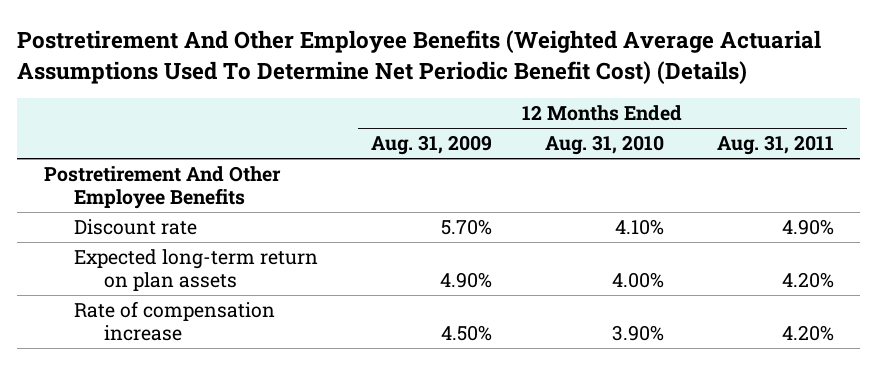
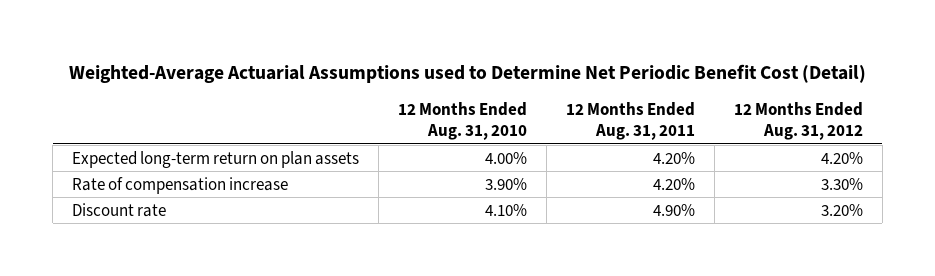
- Postretirement And Other Employee Benefits (Weighted Average Actuarial Assumptions Used To Determine Net Periodic Benefit Cost) (Details)
+ Weighted-Average Actuarial Assumptions used to Determine Net Periodic Benefit Cost (Detail)
- | 12 Months Ended Aug. 31, 2009 | 12 Months Ended Aug. 31, 2010 | 12 Months Ended Aug. 31, 2011
+ | 12 Months Ended Aug. 31, 2010 | 12 Months Ended Aug. 31, 2011 | 12 Months Ended Aug. 31, 2012
- Postretirement And Other Employee Benefits
moved down: Discount rate | 4.10% | 4.90% | 3.20%

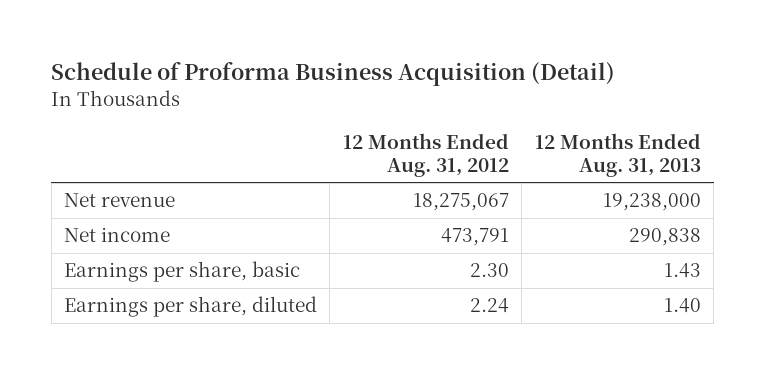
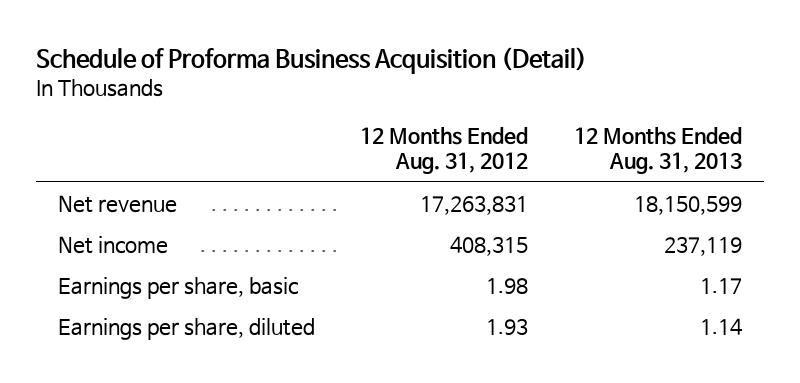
- Net revenue | 18,275,067 | 19,238,000
- Net income | 473,791 | 290,838
- Earnings per share, basic | 2.30 | 1.43
- Earnings per share, diluted | 2.24 | 1.40
+ Net revenue | 17,263,831 | 18,150,599
+ Net income | 408,315 | 237,119
+ Earnings per share, basic | 1.98 | 1.17
+ Earnings per share, diluted | 1.93 | 1.14

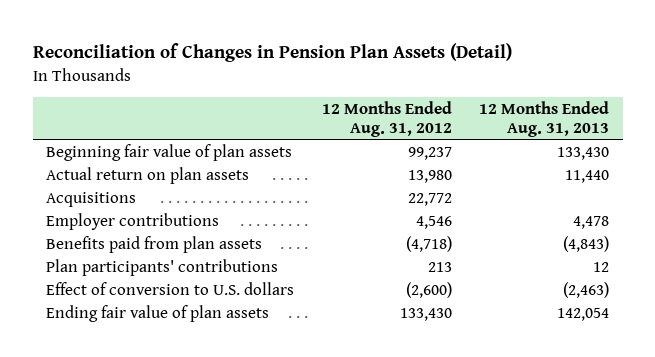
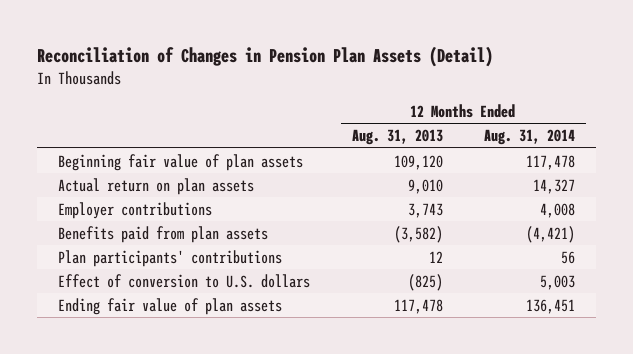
- | 12 Months Ended Aug. 31, 2012 | 12 Months Ended Aug. 31, 2013
+ | 12 Months Ended Aug. 31, 2013 | 12 Months Ended Aug. 31, 2014
- Beginning fair value of plan assets | 99,237 | 133,430
- Actual return on plan assets | 13,980 | 11,440
- Acquisitions | 22,772 |
- Employer contributions | 4,546 | 4,478
- Benefits paid from plan assets | (4,718) | (4,843)
+ Beginning fair value of plan assets | 109,120 | 117,478
+ Actual return on plan assets | 9,010 | 14,327
+ Employer contributions | 3,743 | 4,008
+ Benefits paid from plan assets | (3,582) | (4,421)
- Effect of conversion to U.S. dollars | (2,600) | (2,463)
- Ending fair value of plan assets | 133,430 | 142,054
+ Effect of conversion to U.S. dollars | (825) | 5,003
+ Ending fair value of plan assets | 117,478 | 136,451

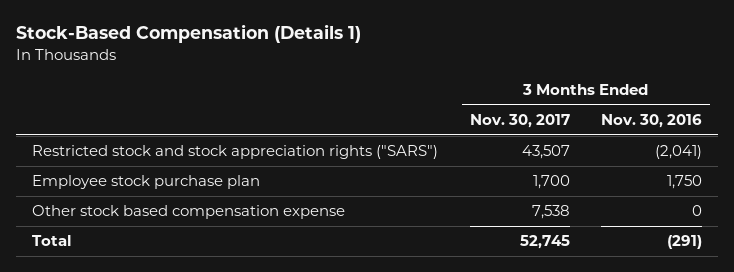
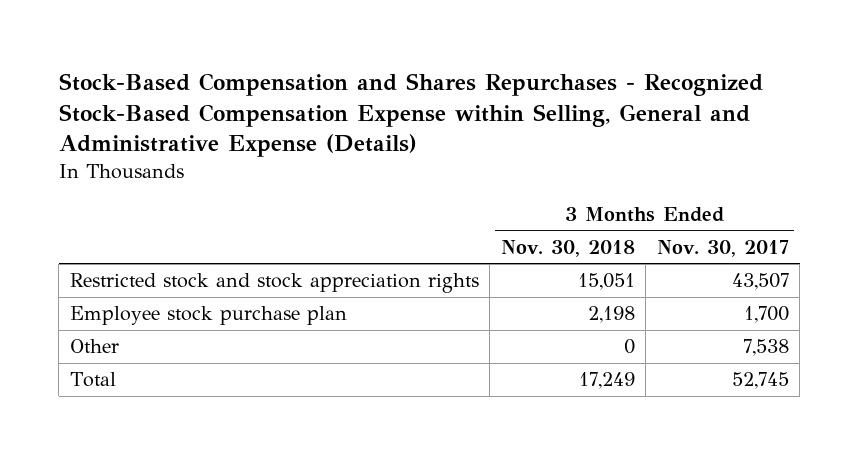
- Stock-Based Compensation (Details 1)
+ Stock-Based Compensation and Shares Repurchases - Recognized Stock-Based Compensation Expense within Selling, General and Administrative Expense (Details)
- | 3 Months Ended Nov. 30, 2017 | 3 Months Ended Nov. 30, 2016
+ | 3 Months Ended Nov. 30, 2018 | 3 Months Ended Nov. 30, 2017
- Restricted stock and stock appreciation rights ("SARS") | 43,507 | (2,041)
+ Restricted stock and stock appreciation rights | 15,051 | 43,507
- Other stock based compensation expense | 7,538 | 0
+ Other | 0 | 7,538

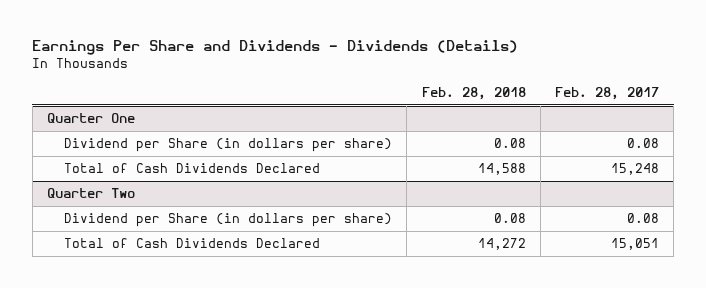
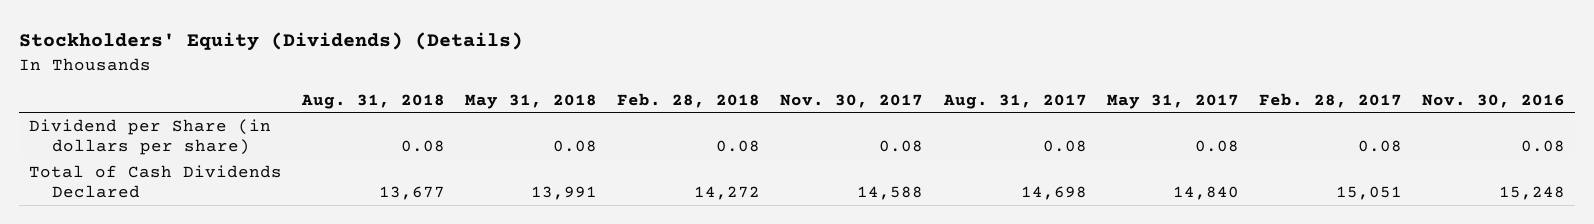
- Earnings Per Share and Dividends - Dividends (Details)
+ Stockholders' Equity (Dividends) (Details)
- | Feb. 28, 2018 | Feb. 28, 2017
+ | Aug. 31, 2018 | May 31, 2018 | Feb. 28, 2018 | Nov. 30, 2017 | Aug. 31, 2017 | May 31, 2017 | Feb. 28, 2017 | Nov. 30, 2016
- Quarter One
- Total of Cash Dividends Declared | 14,588 | 15,248
- Quarter Two
- Dividend per Share (in dollars per share) | 0.08 | 0.08

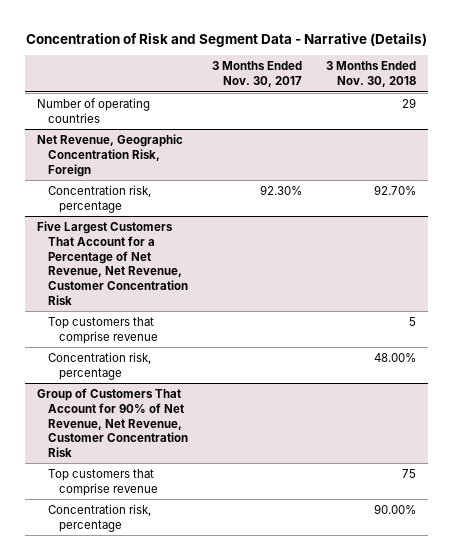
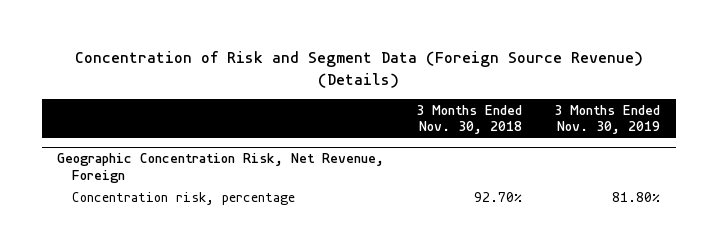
- Concentration of Risk and Segment Data - Narrative (Details)
+ Concentration of Risk and Segment Data (Foreign Source Revenue) (Details)
- | 3 Months Ended Nov. 30, 2017 | 3 Months Ended Nov. 30, 2018
+ | 3 Months Ended Nov. 30, 2018 | 3 Months Ended Nov. 30, 2019
- Number of operating countries | | 29
- Net Revenue, Geographic Concentration Risk, Foreign
+ Geographic Concentration Risk, Net Revenue, Foreign
- Five Largest Customers That Account for a Percentage of Net Revenue, Net Revenue, Customer Concentration Risk
- Top customers that comprise revenue | | 5
- Concentration risk, percentage | | 48.00%
- Group of Customers That Account for 90% of Net Revenue, Net Revenue, Customer Concentration Risk
- Top customers that comprise revenue | | 75
- Concentration risk, percentage | | 90.00%

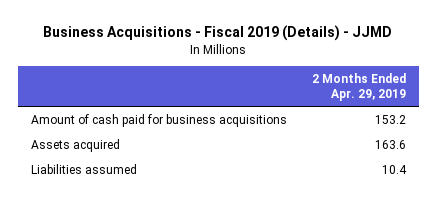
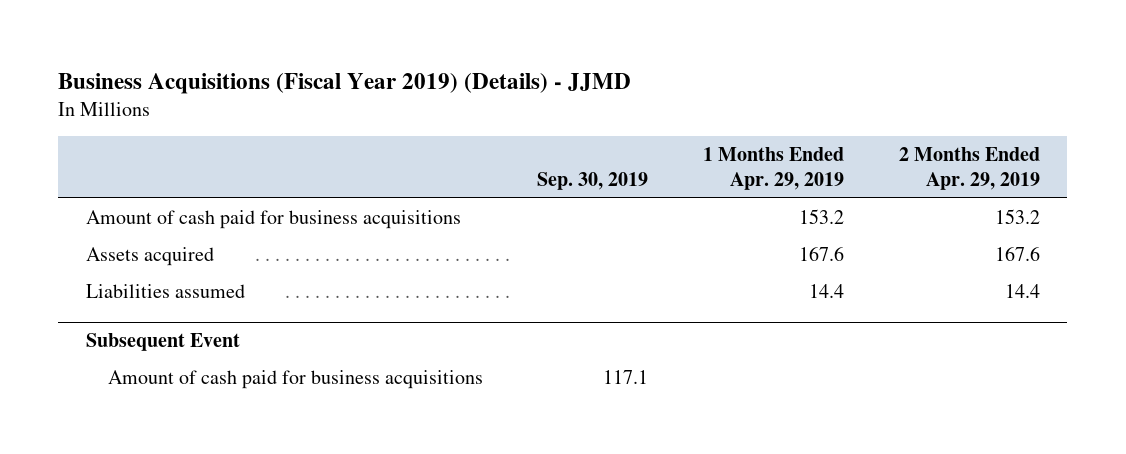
- Business Acquisitions - Fiscal 2019 (Details) - JJMD
+ Business Acquisitions (Fiscal Year 2019) (Details) - JJMD
- | 2 Months Ended Apr. 29, 2019
+ | Sep. 30, 2019 | 1 Months Ended Apr. 29, 2019 | 2 Months Ended Apr. 29, 2019
- Assets acquired | 163.6
- Liabilities assumed | 10.4
+ Assets acquired | | 167.6 | 167.6
+ Liabilities assumed | | 14.4 | 14.4
+ Subsequent Event
+ Amount of cash paid for business acquisitions | 117.1 | |

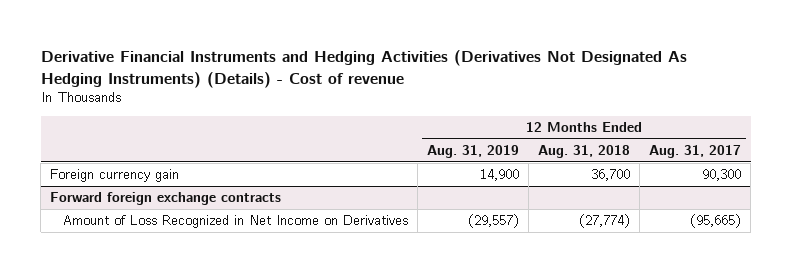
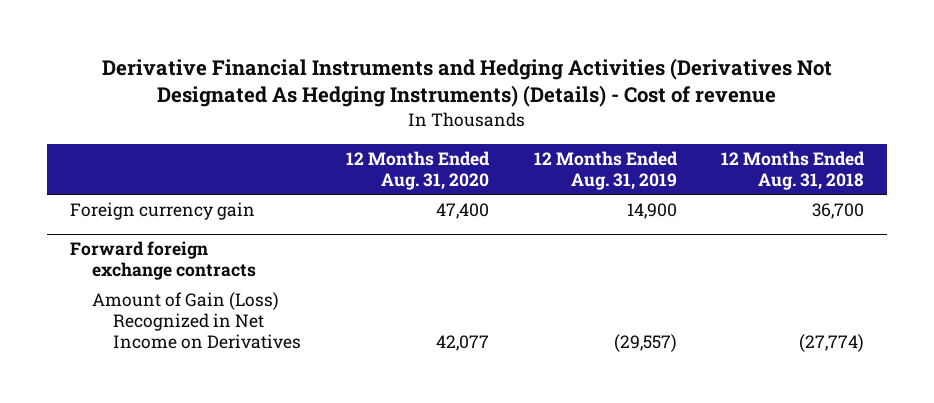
- | 12 Months Ended Aug. 31, 2019 | 12 Months Ended Aug. 31, 2018 | 12 Months Ended Aug. 31, 2017
+ | 12 Months Ended Aug. 31, 2020 | 12 Months Ended Aug. 31, 2019 | 12 Months Ended Aug. 31, 2018
@ Forward foreign exchange contracts
- Amount of Loss Recognized in Net Income on Derivatives | (29,557) | (27,774) | (95,665)
+ Amount of Gain (Loss) Recognized in Net Income on Derivatives | 42,077 | (29,557) | (27,774)

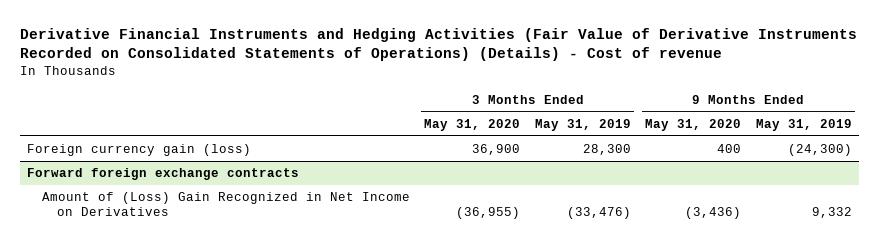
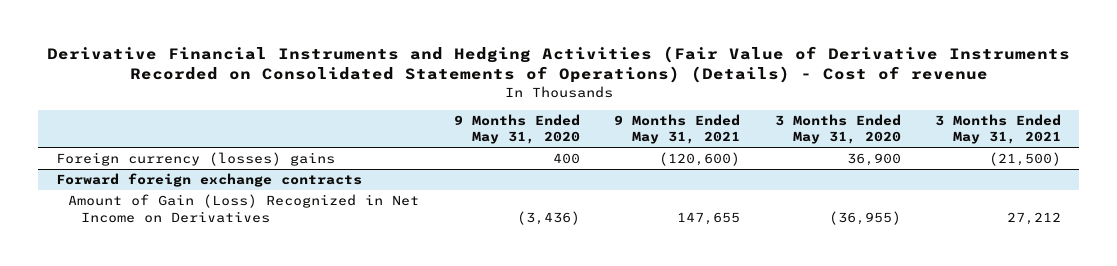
- | 3 Months Ended May 31, 2020 | 3 Months Ended May 31, 2019 | 9 Months Ended May 31, 2020 | 9 Months Ended May 31, 2019
+ | 9 Months Ended May 31, 2020 | 9 Months Ended May 31, 2021 | 3 Months Ended May 31, 2020 | 3 Months Ended May 31, 2021
- Foreign currency gain (loss) | 36,900 | 28,300 | 400 | (24,300)
+ Foreign currency (losses) gains | 400 | (120,600) | 36,900 | (21,500)
@ Forward foreign exchange contracts
- Amount of (Loss) Gain Recognized in Net Income on Derivatives | (36,955) | (33,476) | (3,436) | 9,332
+ Amount of Gain (Loss) Recognized in Net Income on Derivatives | (3,436) | 147,655 | (36,955) | 27,212

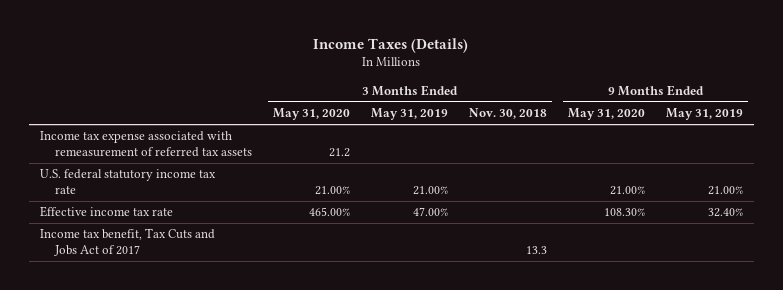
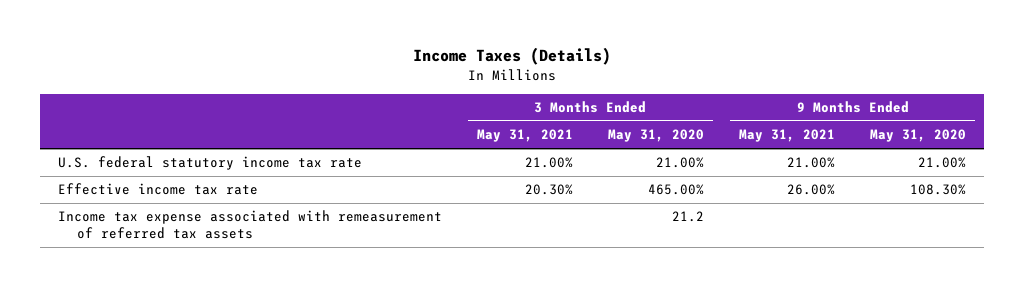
- | 3 Months Ended May 31, 2020 | 3 Months Ended May 31, 2019 | 3 Months Ended Nov. 30, 2018 | 9 Months Ended May 31, 2020 | 9 Months Ended May 31, 2019
+ | 3 Months Ended May 31, 2021 | 3 Months Ended May 31, 2020 | 9 Months Ended May 31, 2021 | 9 Months Ended May 31, 2020
- Income tax benefit, Tax Cuts and Jobs Act of 2017 | | | 13.3 | |
moved down: Income tax expense associated with remeasurement of referred tax assets | | 21.2 | |

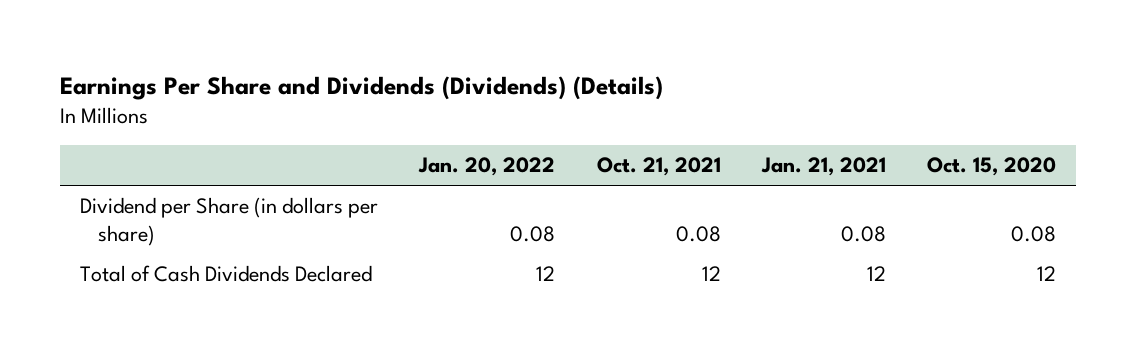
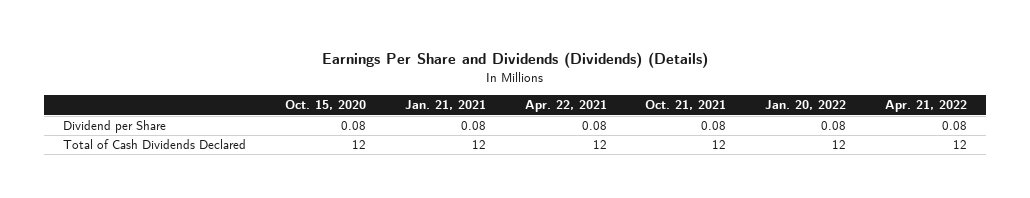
- | Jan. 20, 2022 | Oct. 21, 2021 | Jan. 21, 2021 | Oct. 15, 2020
+ | Oct. 15, 2020 | Jan. 21, 2021 | Apr. 22, 2021 | Oct. 21, 2021 | Jan. 20, 2022 | Apr. 21, 2022
- Dividend per Share (in dollars per share) | 0.08 | 0.08 | 0.08 | 0.08
+ Dividend per Share | 0.08 | 0.08 | 0.08 | 0.08 | 0.08 | 0.08

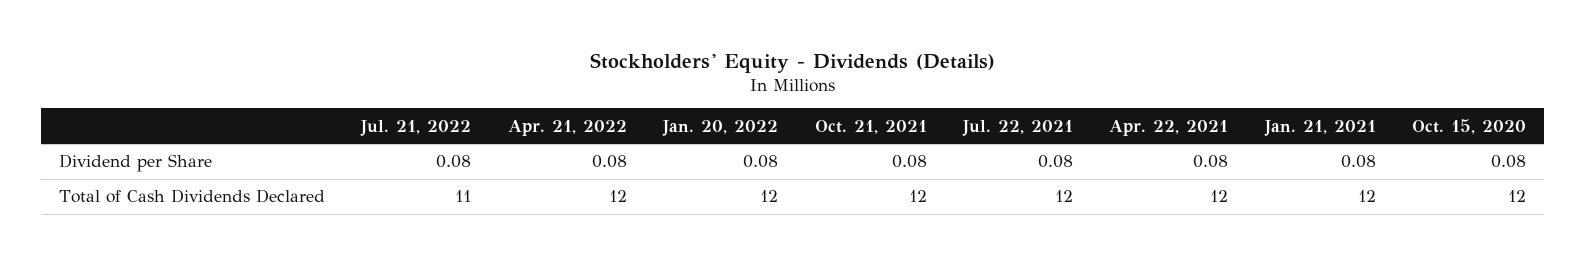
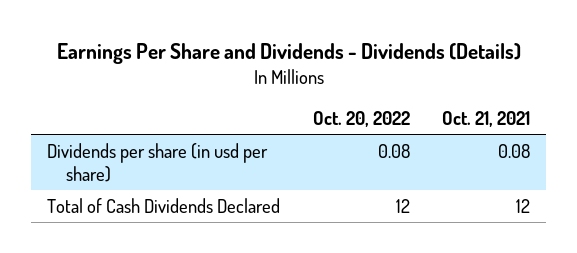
- Stockholders' Equity - Dividends (Details)
+ Earnings Per Share and Dividends - Dividends (Details)
- | Jul. 21, 2022 | Apr. 21, 2022 | Jan. 20, 2022 | Oct. 21, 2021 | Jul. 22, 2021 | Apr. 22, 2021 | Jan. 21, 2021 | Oct. 15, 2020
+ | Oct. 20, 2022 | Oct. 21, 2021
- Dividend per Share | 0.08 | 0.08 | 0.08 | 0.08 | 0.08 | 0.08 | 0.08 | 0.08
+ Dividends per share (in usd per share) | 0.08 | 0.08

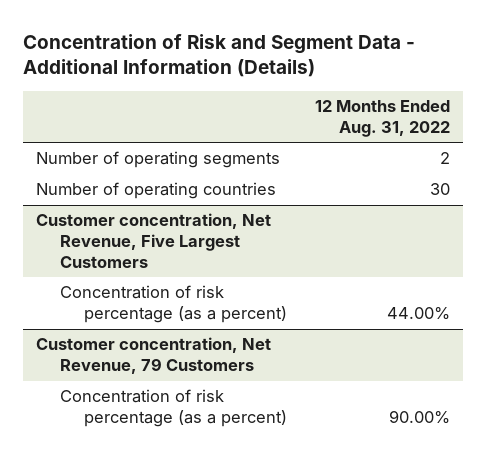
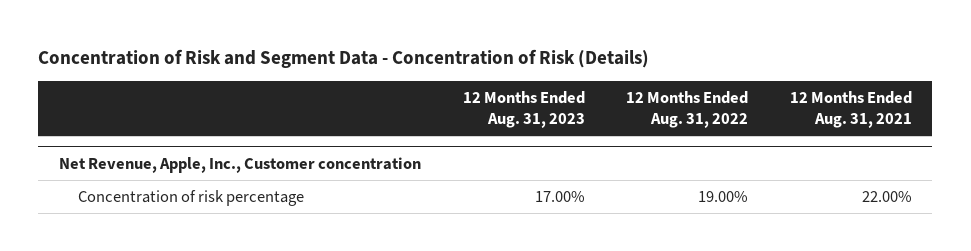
- Concentration of Risk and Segment Data - Additional Information (Details)
+ Concentration of Risk and Segment Data - Concentration of Risk (Details)
- | 12 Months Ended Aug. 31, 2022
+ | 12 Months Ended Aug. 31, 2023 | 12 Months Ended Aug. 31, 2022 | 12 Months Ended Aug. 31, 2021
- Number of operating segments | 2
- Number of operating countries | 30
- Customer concentration, Net Revenue, Five Largest Customers
- Concentration of risk percentage (as a percent) | 44.00%
- Customer concentration, Net Revenue, 79 Customers
- Concentration of risk percentage (as a percent) | 90.00%
+ Net Revenue, Apple, Inc., Customer concentration
+ Concentration of risk percentage | 17.00% | 19.00% | 22.00%

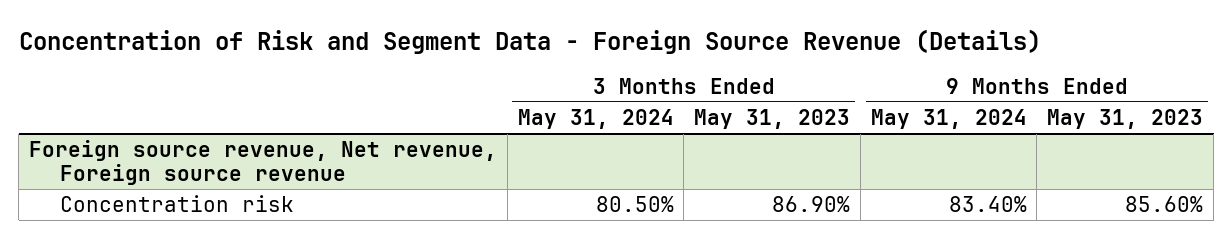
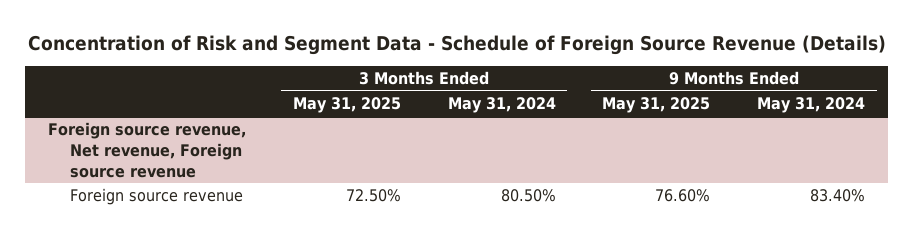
- Concentration of Risk and Segment Data - Foreign Source Revenue (Details)
+ Concentration of Risk and Segment Data - Schedule of Foreign Source Revenue (Details)
- | 3 Months Ended May 31, 2024 | 3 Months Ended May 31, 2023 | 9 Months Ended May 31, 2024 | 9 Months Ended May 31, 2023
+ | 3 Months Ended May 31, 2025 | 3 Months Ended May 31, 2024 | 9 Months Ended May 31, 2025 | 9 Months Ended May 31, 2024
@ Foreign source revenue, Net revenue, Foreign source revenue
- Concentration risk | 80.50% | 86.90% | 83.40% | 85.60%
+ Foreign source revenue | 72.50% | 80.50% | 76.60% | 83.40%

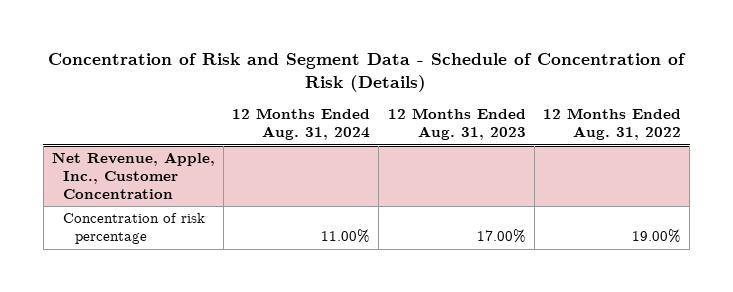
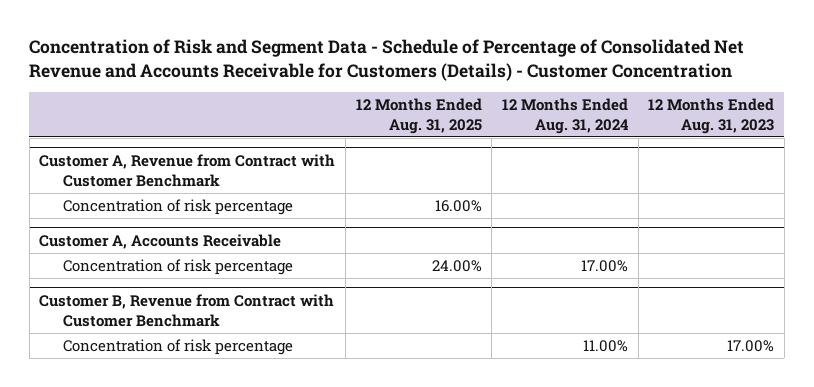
- Concentration of Risk and Segment Data - Schedule of Concentration of Risk (Details)
+ Concentration of Risk and Segment Data - Schedule of Percentage of Consolidated Net Revenue and Accounts Receivable for Customers (Details) - Customer Concentration
- | 12 Months Ended Aug. 31, 2024 | 12 Months Ended Aug. 31, 2023 | 12 Months Ended Aug. 31, 2022
+ | 12 Months Ended Aug. 31, 2025 | 12 Months Ended Aug. 31, 2024 | 12 Months Ended Aug. 31, 2023
- Net Revenue, Apple, Inc., Customer Concentration
+ Customer A, Revenue from Contract with Customer Benchmark
+ Concentration of risk percentage | 16.00% | |
+ Customer A, Accounts Receivable
+ Concentration of risk percentage | 24.00% | 17.00% |
+ Customer B, Revenue from Contract with Customer Benchmark

